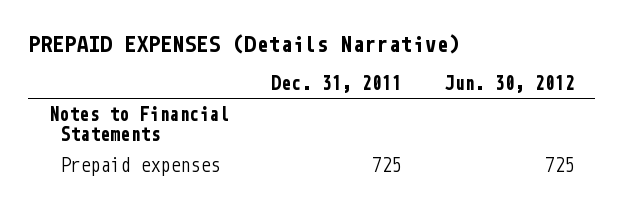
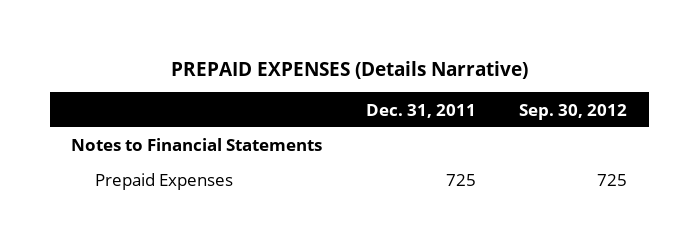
- | Dec. 31, 2011 | Jun. 30, 2012
+ | Dec. 31, 2011 | Sep. 30, 2012
- Prepaid expenses | 725 | 725
+ Prepaid Expenses | 725 | 725

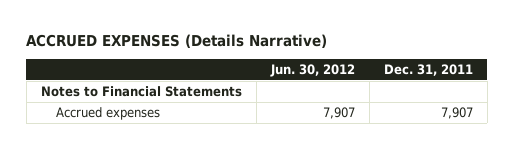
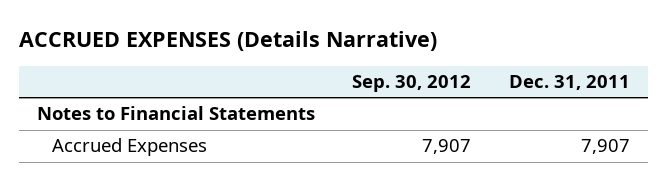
- | Jun. 30, 2012 | Dec. 31, 2011
+ | Sep. 30, 2012 | Dec. 31, 2011
- Accrued expenses | 7,907 | 7,907
+ Accrued Expenses | 7,907 | 7,907

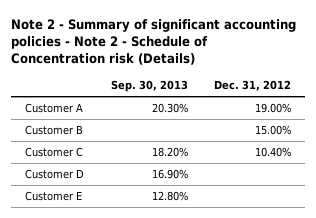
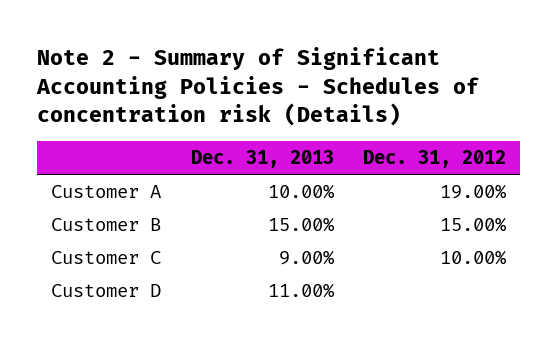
- Note 2 - Summary of significant accounting policies - Note 2 - Schedule of Concentration risk (Details)
+ Note 2 - Summary of Significant Accounting Policies - Schedules of concentration risk (Details)
- | Sep. 30, 2013 | Dec. 31, 2012
+ | Dec. 31, 2013 | Dec. 31, 2012
- Customer C | 18.20% | 10.40%
+ Customer C | 9.00% | 10.00%
- Customer E | 12.80% |

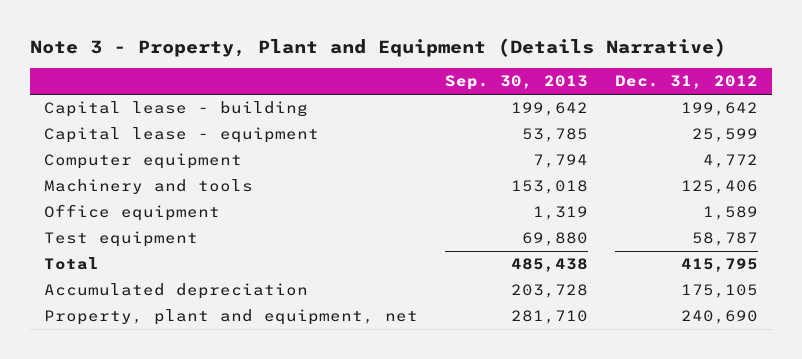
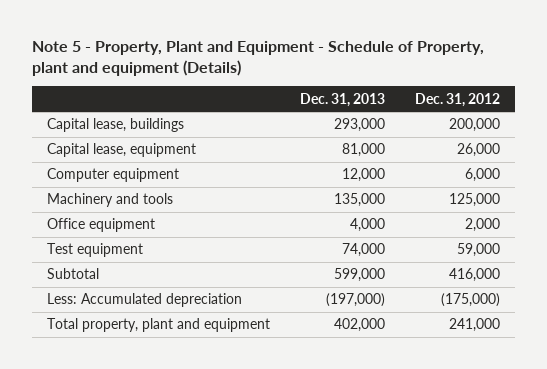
- Note 3 - Property, Plant and Equipment (Details Narrative)
+ Note 5 - Property, Plant and Equipment - Schedule of Property, plant and equipment (Details)
- | Sep. 30, 2013 | Dec. 31, 2012
+ | Dec. 31, 2013 | Dec. 31, 2012
- Capital lease - building | 199,642 | 199,642
- Capital lease - equipment | 53,785 | 25,599
- Computer equipment | 7,794 | 4,772
- Machinery and tools | 153,018 | 125,406
- Office equipment | 1,319 | 1,589
- Test equipment | 69,880 | 58,787
- Total | 485,438 | 415,795
- Accumulated depreciation | 203,728 | 175,105
- Property, plant and equipment, net | 281,710 | 240,690
+ Capital lease, buildings | 293,000 | 200,000
+ Capital lease, equipment | 81,000 | 26,000
+ Computer equipment | 12,000 | 6,000
+ Machinery and tools | 135,000 | 125,000
+ Office equipment | 4,000 | 2,000
+ Test equipment | 74,000 | 59,000
+ Subtotal | 599,000 | 416,000
+ Less: Accumulated depreciation | (197,000) | (175,000)
+ Total property, plant and equipment | 402,000 | 241,000

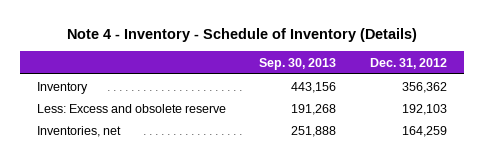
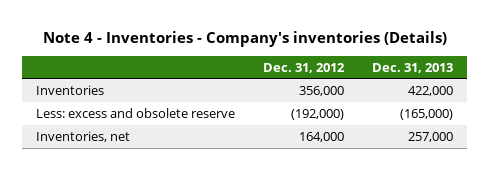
- Note 4 - Inventory - Schedule of Inventory (Details)
+ Note 4 - Inventories - Company's inventories (Details)
- | Sep. 30, 2013 | Dec. 31, 2012
+ | Dec. 31, 2012 | Dec. 31, 2013
- Inventory | 443,156 | 356,362
- Less: Excess and obsolete reserve | 191,268 | 192,103
- Inventories, net | 251,888 | 164,259
+ Inventories | 356,000 | 422,000
+ Less: excess and obsolete reserve | (192,000) | (165,000)
+ Inventories, net | 164,000 | 257,000

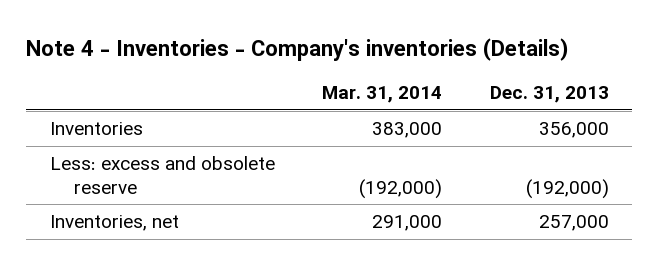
- | Dec. 31, 2012 | Dec. 31, 2013
+ | Mar. 31, 2014 | Dec. 31, 2013
- Inventories | 356,000 | 422,000
- Less: excess and obsolete reserve | (192,000) | (165,000)
+ Inventories | 383,000 | 356,000
+ Less: excess and obsolete reserve | (192,000) | (192,000)

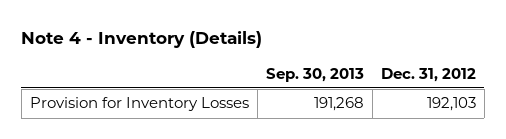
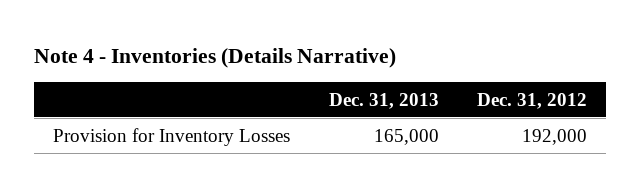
- Note 4 - Inventory (Details)
+ Note 4 - Inventories (Details Narrative)
- | Sep. 30, 2013 | Dec. 31, 2012
+ | Dec. 31, 2013 | Dec. 31, 2012
- Provision for Inventory Losses | 191,268 | 192,103
+ Provision for Inventory Losses | 165,000 | 192,000

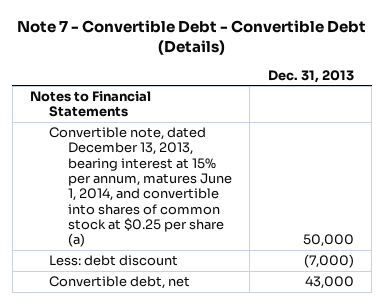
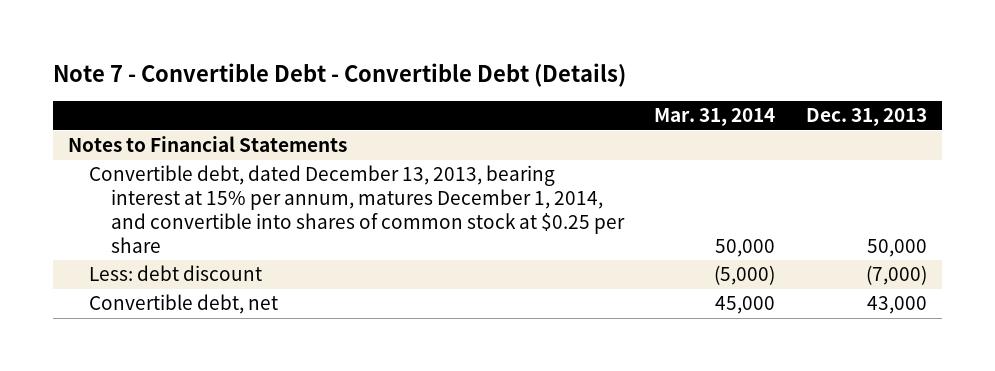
- | Dec. 31, 2013
+ | Mar. 31, 2014 | Dec. 31, 2013
- Convertible note, dated December 13, 2013, bearing interest at 15% per annum, matures June 1, 2014, and convertible into shares of common stock at $0.25 per share (a) | 50,000
+ Convertible debt, dated December 13, 2013, bearing interest at 15% per annum, matures December 1, 2014, and convertible into shares of common stock at $0.25 per share | 50,000 | 50,000

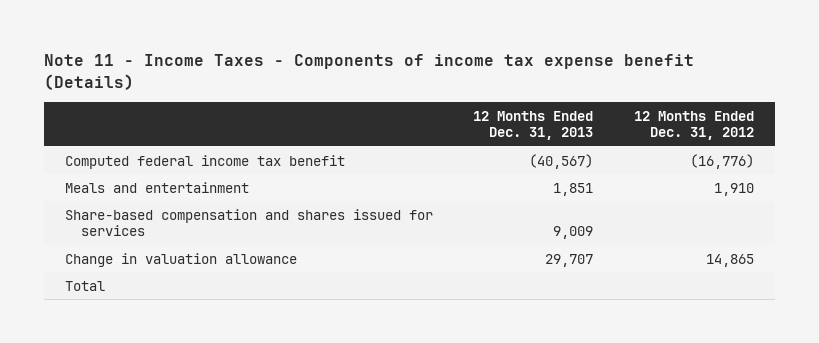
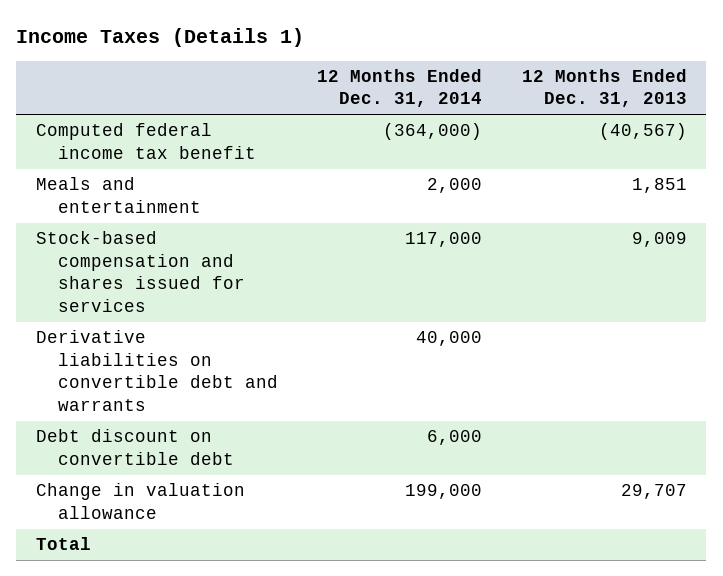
- Note 11 - Income Taxes - Components of income tax expense benefit (Details)
+ Income Taxes (Details 1)
- | 12 Months Ended Dec. 31, 2013 | 12 Months Ended Dec. 31, 2012
+ | 12 Months Ended Dec. 31, 2014 | 12 Months Ended Dec. 31, 2013
- Share-based compensation and shares issued for services | 9,009 |
+ Stock-based compensation and shares issued for services | 117,000 | 9,009
+ Derivative liabilities on convertible debt and warrants | 40,000 |
+ Debt discount on convertible debt | 6,000 |

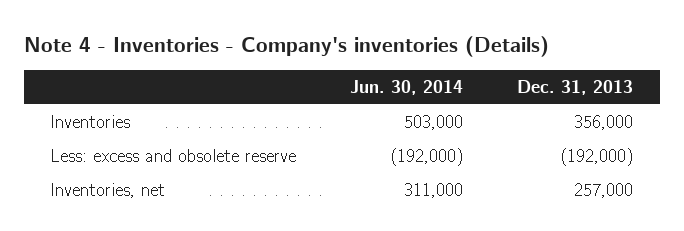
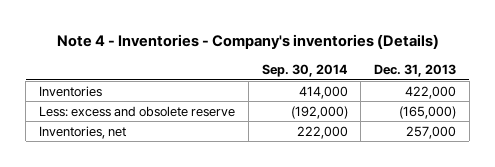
- | Jun. 30, 2014 | Dec. 31, 2013
+ | Sep. 30, 2014 | Dec. 31, 2013
- Inventories | 503,000 | 356,000
- Less: excess and obsolete reserve | (192,000) | (192,000)
+ Inventories | 414,000 | 422,000
+ Less: excess and obsolete reserve | (192,000) | (165,000)

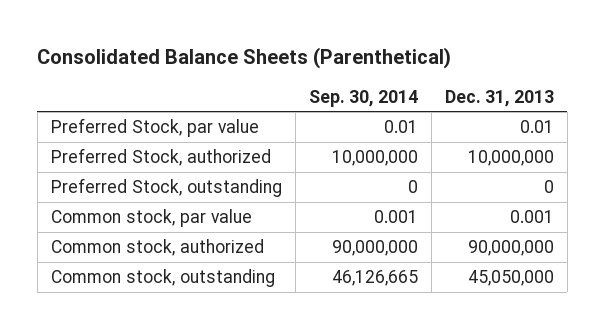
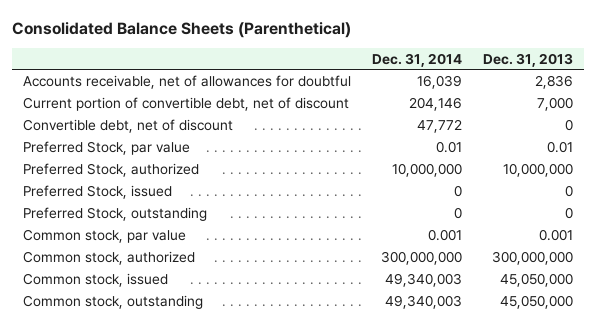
- | Sep. 30, 2014 | Dec. 31, 2013
+ | Dec. 31, 2014 | Dec. 31, 2013
+ Accounts receivable, net of allowances for doubtful | 16,039 | 2,836
+ Current portion of convertible debt, net of discount | 204,146 | 7,000
+ Convertible debt, net of discount | 47,772 | 0
+ Preferred Stock, issued | 0 | 0
- Common stock, authorized | 90,000,000 | 90,000,000
+ Common stock, authorized | 300,000,000 | 300,000,000
+ Common stock, issued | 49,340,003 | 45,050,000

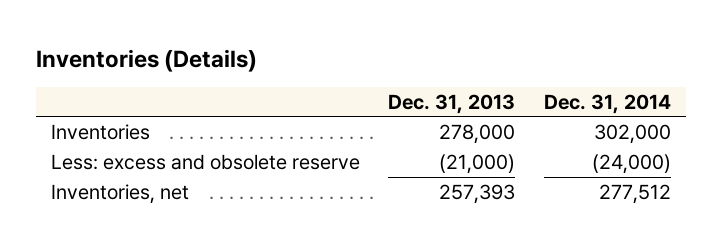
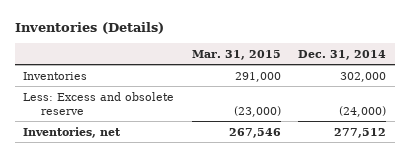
- | Dec. 31, 2013 | Dec. 31, 2014
+ | Mar. 31, 2015 | Dec. 31, 2014
- Less: excess and obsolete reserve | (21,000) | (24,000)
+ Less: Excess and obsolete reserve | (23,000) | (24,000)

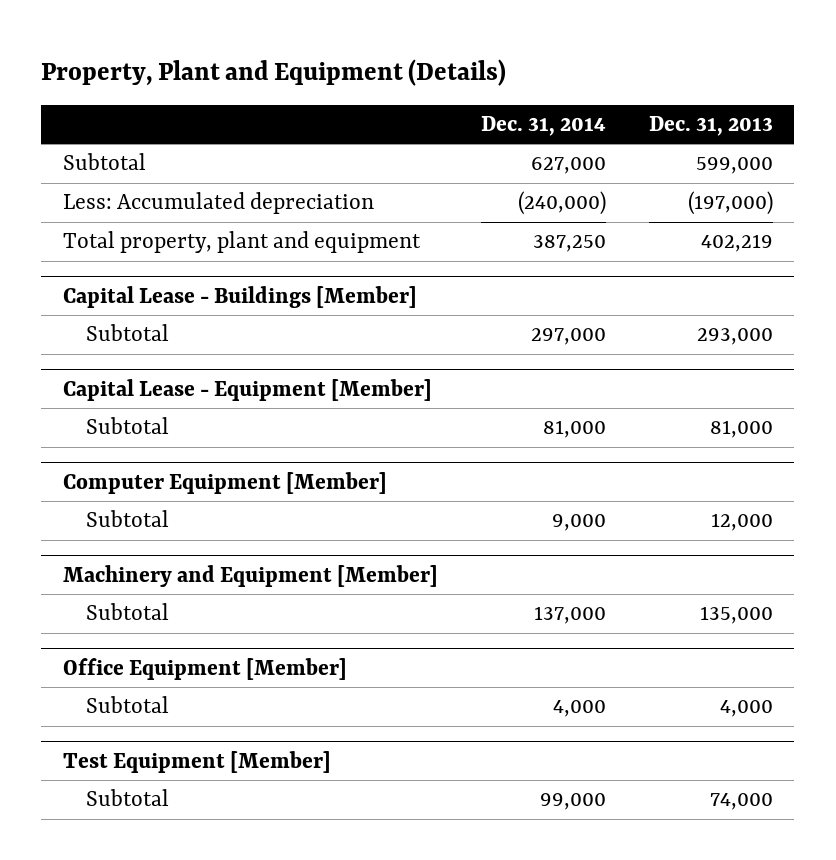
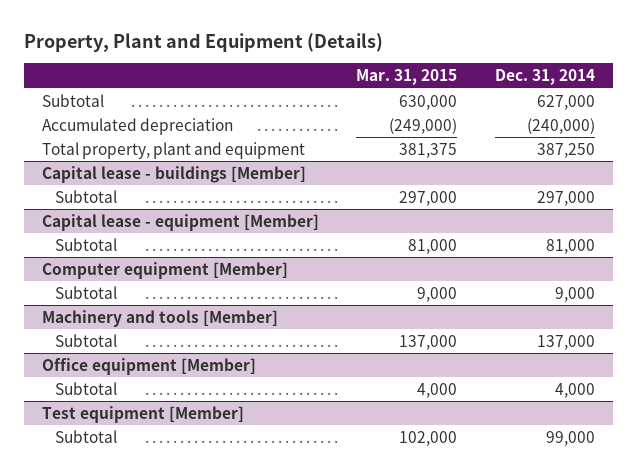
- | Dec. 31, 2014 | Dec. 31, 2013
+ | Mar. 31, 2015 | Dec. 31, 2014
- Less: Accumulated depreciation | (240,000) | (197,000)
+ Accumulated depreciation | (249,000) | (240,000)
- Capital Lease - Buildings [Member]
+ Capital lease - buildings [Member]
- Capital Lease - Equipment [Member]
+ Capital lease - equipment [Member]
- Computer Equipment [Member]
+ Computer equipment [Member]
- Machinery and Equipment [Member]
+ Machinery and tools [Member]
- Office Equipment [Member]
+ Office equipment [Member]
- Test Equipment [Member]
+ Test equipment [Member]

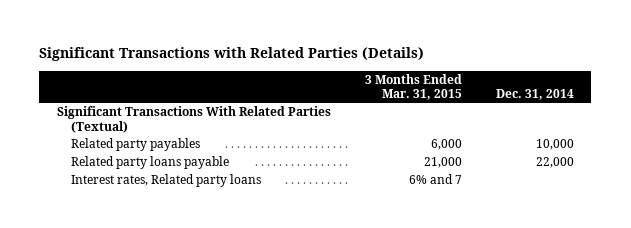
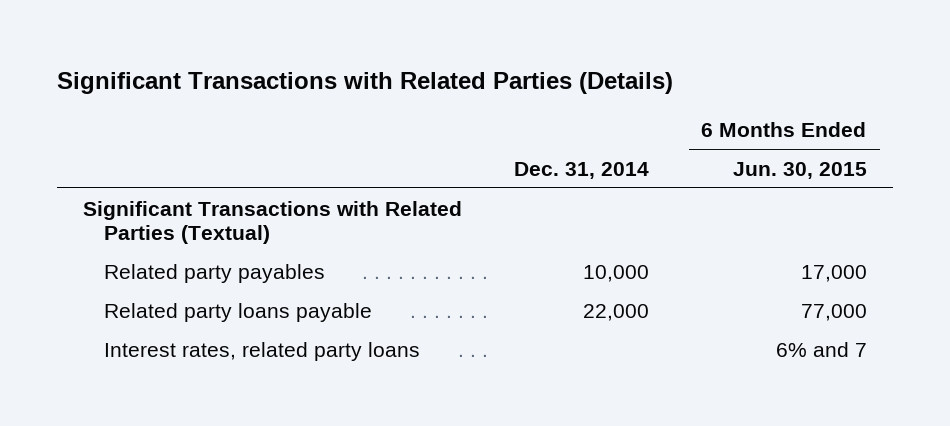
- | 3 Months Ended Mar. 31, 2015 | Dec. 31, 2014
+ | Dec. 31, 2014 | 6 Months Ended Jun. 30, 2015
- Significant Transactions With Related Parties (Textual)
+ Significant Transactions with Related Parties (Textual)
- Interest rates, Related party loans | 6% and 7 |
+ Interest rates, related party loans | | 6% and 7

